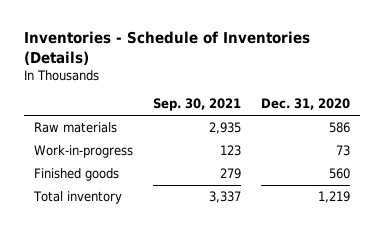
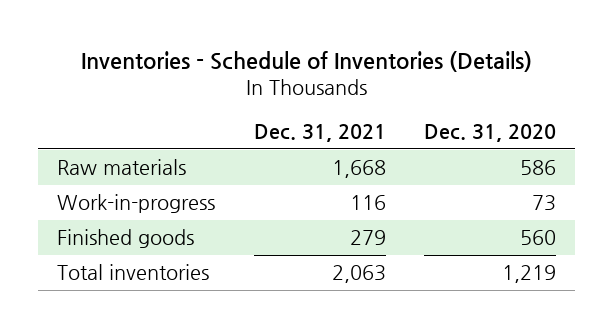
- | Sep. 30, 2021 | Dec. 31, 2020
+ | Dec. 31, 2021 | Dec. 31, 2020
- Total inventory | 3,337 | 1,219
+ Total inventories | 2,063 | 1,219

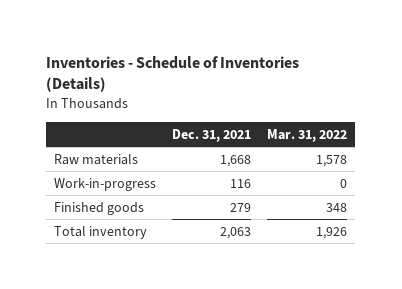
- | Dec. 31, 2021 | Dec. 31, 2020
+ | Dec. 31, 2021 | Mar. 31, 2022
- Total inventories | 2,063 | 1,219
+ Total inventory | 2,063 | 1,926

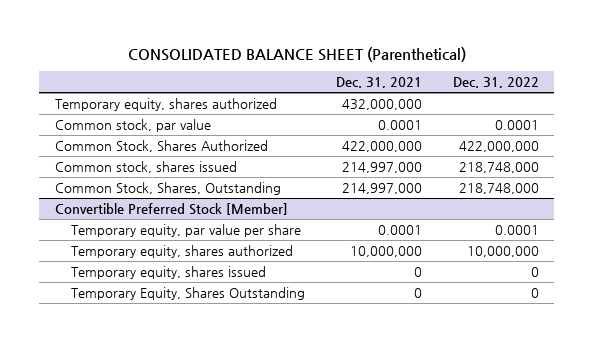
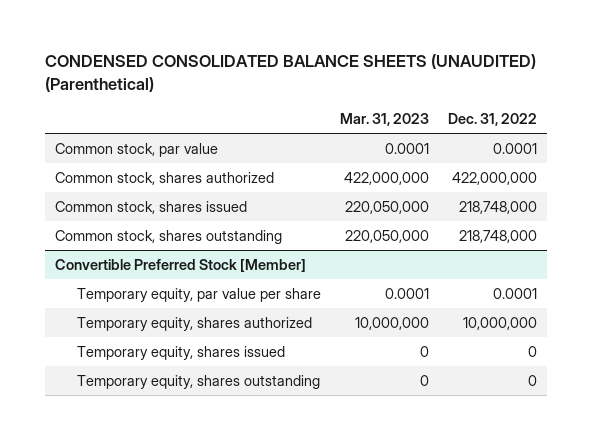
- CONSOLIDATED BALANCE SHEET (Parenthetical)
+ CONDENSED CONSOLIDATED BALANCE SHEETS (UNAUDITED) (Parenthetical)
- | Dec. 31, 2021 | Dec. 31, 2022
+ | Mar. 31, 2023 | Dec. 31, 2022
- Temporary equity, shares authorized | 432,000,000 |
- Common Stock, Shares Authorized | 422,000,000 | 422,000,000
+ Common stock, shares authorized | 422,000,000 | 422,000,000
- Common Stock, Shares, Outstanding | 214,997,000 | 218,748,000
+ Common stock, shares outstanding | 220,050,000 | 218,748,000
@ Convertible Preferred Stock [Member]
- Temporary Equity, Shares Outstanding | 0 | 0
+ Temporary equity, shares outstanding | 0 | 0

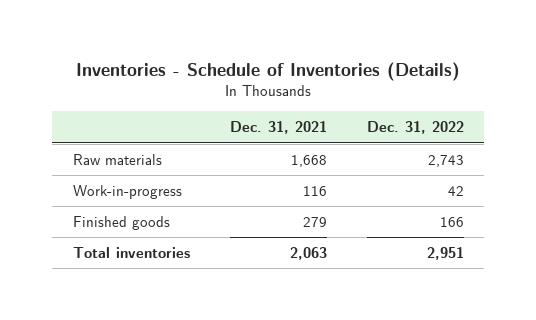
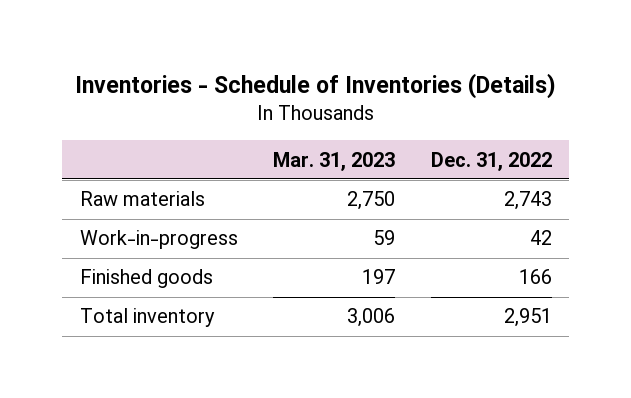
- | Dec. 31, 2021 | Dec. 31, 2022
+ | Mar. 31, 2023 | Dec. 31, 2022
- Total inventories | 2,063 | 2,951
+ Total inventory | 3,006 | 2,951

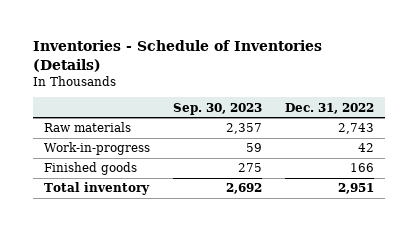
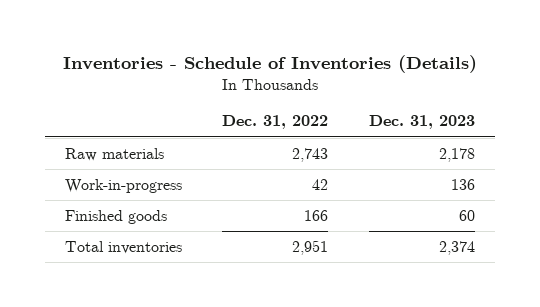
- | Sep. 30, 2023 | Dec. 31, 2022
+ | Dec. 31, 2022 | Dec. 31, 2023
- Total inventory | 2,692 | 2,951
+ Total inventories | 2,951 | 2,374

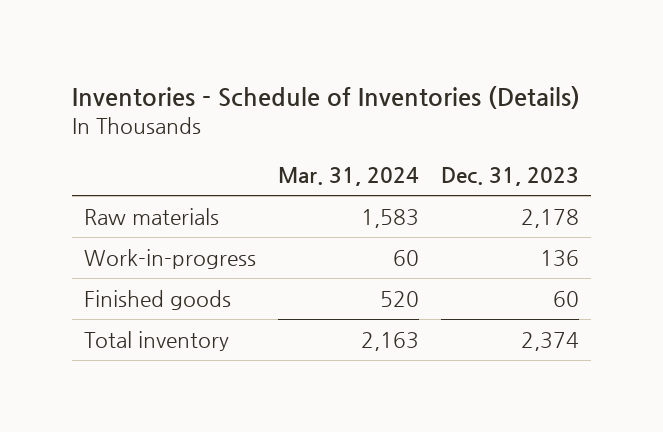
- | Dec. 31, 2022 | Dec. 31, 2023
+ | Mar. 31, 2024 | Dec. 31, 2023
- Total inventories | 2,951 | 2,374
+ Total inventory | 2,163 | 2,374

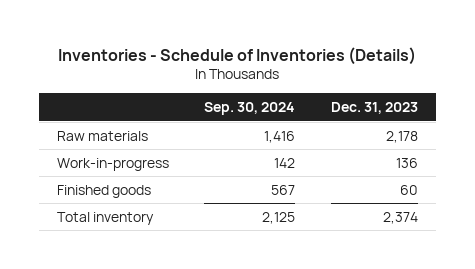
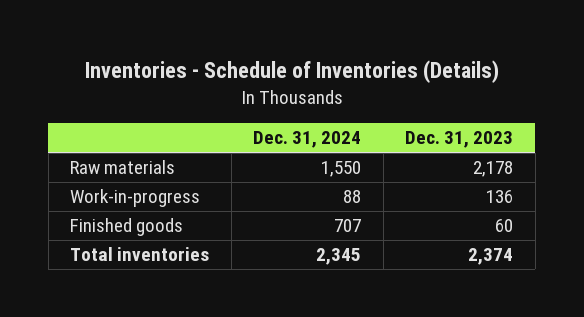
- | Sep. 30, 2024 | Dec. 31, 2023
+ | Dec. 31, 2024 | Dec. 31, 2023
- Total inventory | 2,125 | 2,374
+ Total inventories | 2,345 | 2,374

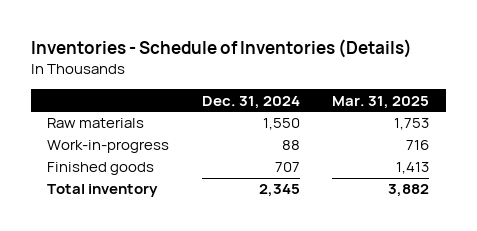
- | Dec. 31, 2024 | Dec. 31, 2023
+ | Dec. 31, 2024 | Mar. 31, 2025
- Total inventories | 2,345 | 2,374
+ Total inventory | 2,345 | 3,882

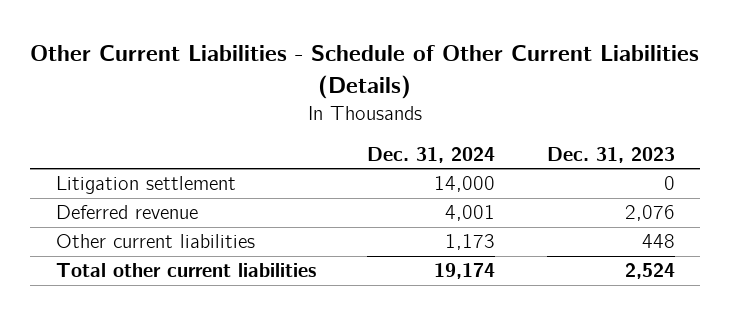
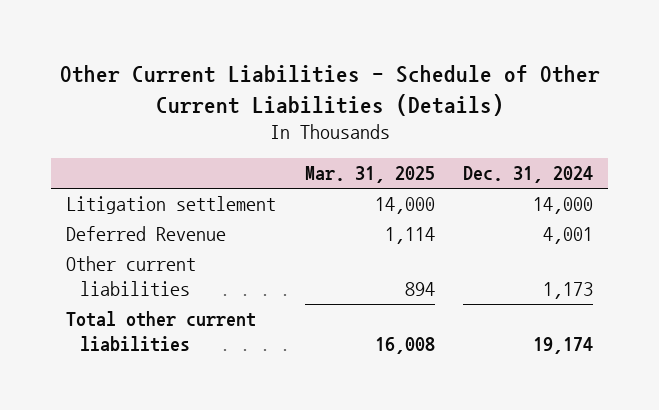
- | Dec. 31, 2024 | Dec. 31, 2023
+ | Mar. 31, 2025 | Dec. 31, 2024
- Deferred revenue | 4,001 | 2,076
+ Deferred Revenue | 1,114 | 4,001

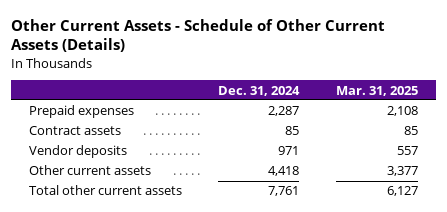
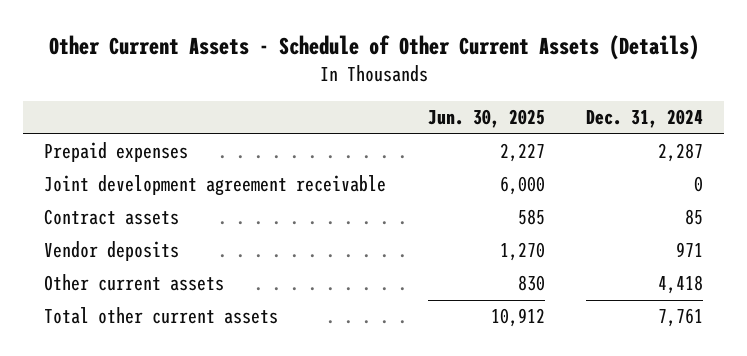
- | Dec. 31, 2024 | Mar. 31, 2025
+ | Jun. 30, 2025 | Dec. 31, 2024
+ Joint development agreement receivable | 6,000 | 0

